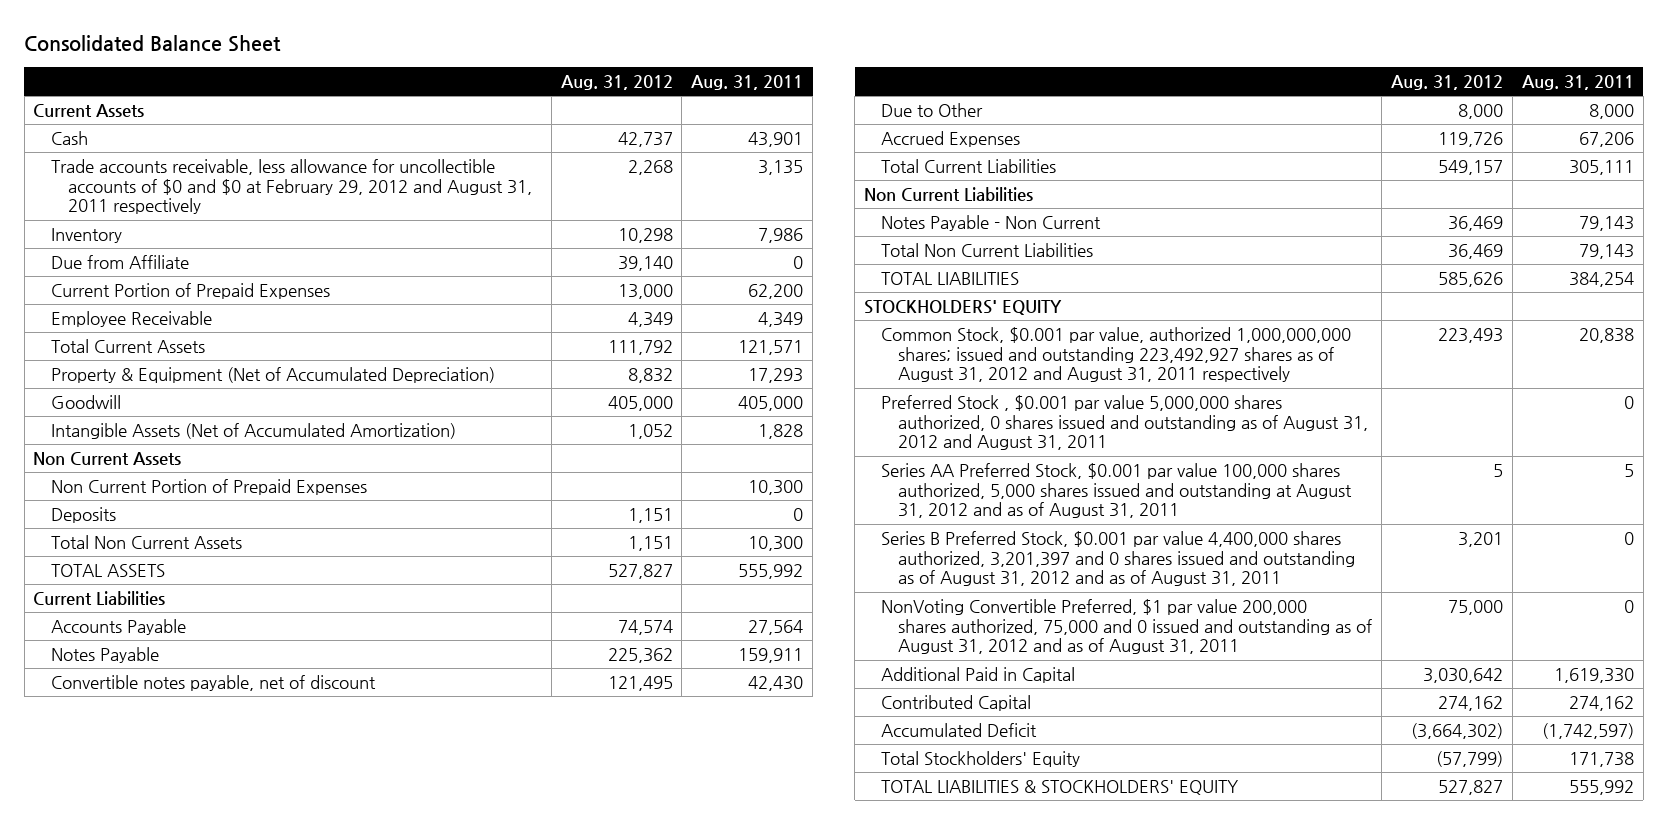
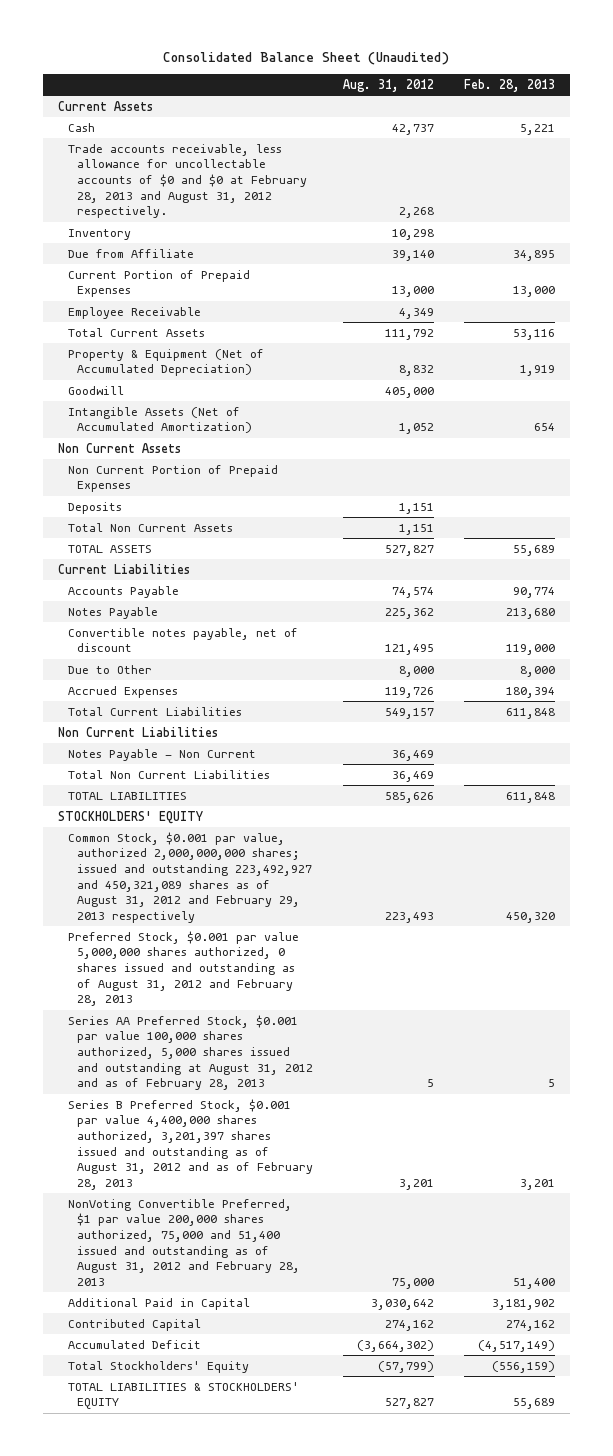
- Consolidated Balance Sheet
+ Consolidated Balance Sheet (Unaudited)
- | Aug. 31, 2012 | Aug. 31, 2011
+ | Aug. 31, 2012 | Feb. 28, 2013
- Trade accounts receivable, less allowance for uncollectible accounts of $0 and $0 at February 29, 2012 and August 31, 2011 respectively | 2,268 | 3,135
+ Trade accounts receivable, less allowance for uncollectable accounts of $0 and $0 at February 28, 2013 and August 31, 2012 respectively. | 2,268 |
- Common Stock, $0.001 par value, authorized 1,000,000,000 shares; issued and outstanding 223,492,927 shares as of August 31, 2012 and August 31, 2011 respectively | 223,493 | 20,838
- Preferred Stock , $0.001 par value 5,000,000 shares authorized, 0 shares issued and outstanding as of August 31, 2012 and August 31, 2011 | | 0
- Series AA Preferred Stock, $0.001 par value 100,000 shares authorized, 5,000 shares issued and outstanding at August 31, 2012 and as of August 31, 2011 | 5 | 5
- Series B Preferred Stock, $0.001 par value 4,400,000 shares authorized, 3,201,397 and 0 shares issued and outstanding as of August 31, 2012 and as of August 31, 2011 | 3,201 | 0
- NonVoting Convertible Preferred, $1 par value 200,000 shares authorized, 75,000 and 0 issued and outstanding as of August 31, 2012 and as of August 31, 2011 | 75,000 | 0
+ Common Stock, $0.001 par value, authorized 2,000,000,000 shares; issued and outstanding 223,492,927 and 450,321,089 shares as of August 31, 2012 and February 29, 2013 respectively | 223,493 | 450,320
+ Preferred Stock, $0.001 par value 5,000,000 shares authorized, 0 shares issued and outstanding as of August 31, 2012 and February 28, 2013
+ Series AA Preferred Stock, $0.001 par value 100,000 shares authorized, 5,000 shares issued and outstanding at August 31, 2012 and as of February 28, 2013 | 5 | 5
+ Series B Preferred Stock, $0.001 par value 4,400,000 shares authorized, 3,201,397 shares issued and outstanding as of August 31, 2012 and as of February 28, 2013 | 3,201 | 3,201
+ NonVoting Convertible Preferred, $1 par value 200,000 shares authorized, 75,000 and 51,400 issued and outstanding as of August 31, 2012 and February 28, 2013 | 75,000 | 51,400

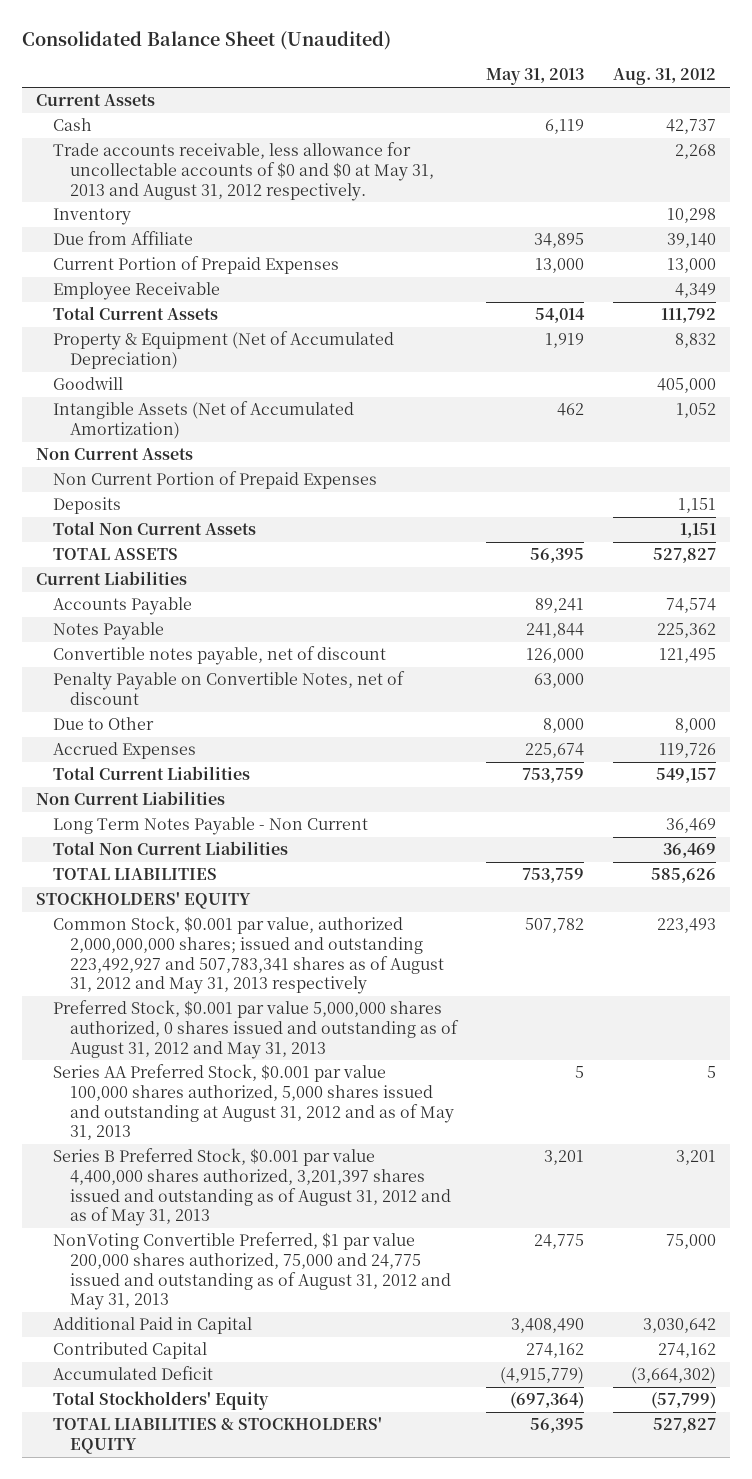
- | Aug. 31, 2012 | Feb. 28, 2013
+ | May 31, 2013 | Aug. 31, 2012
- Trade accounts receivable, less allowance for uncollectable accounts of $0 and $0 at February 28, 2013 and August 31, 2012 respectively. | 2,268 |
+ Trade accounts receivable, less allowance for uncollectable accounts of $0 and $0 at May 31, 2013 and August 31, 2012 respectively. | | 2,268
+ Penalty Payable on Convertible Notes, net of discount | 63,000 |
- Notes Payable - Non Current | 36,469 |
+ Long Term Notes Payable - Non Current | | 36,469
- Common Stock, $0.001 par value, authorized 2,000,000,000 shares; issued and outstanding 223,492,927 and 450,321,089 shares as of August 31, 2012 and February 29, 2013 respectively | 223,493 | 450,320
- Preferred Stock, $0.001 par value 5,000,000 shares authorized, 0 shares issued and outstanding as of August 31, 2012 and February 28, 2013
- Series AA Preferred Stock, $0.001 par value 100,000 shares authorized, 5,000 shares issued and outstanding at August 31, 2012 and as of February 28, 2013 | 5 | 5
- Series B Preferred Stock, $0.001 par value 4,400,000 shares authorized, 3,201,397 shares issued and outstanding as of August 31, 2012 and as of February 28, 2013 | 3,201 | 3,201
- NonVoting Convertible Preferred, $1 par value 200,000 shares authorized, 75,000 and 51,400 issued and outstanding as of August 31, 2012 and February 28, 2013 | 75,000 | 51,400
+ Common Stock, $0.001 par value, authorized 2,000,000,000 shares; issued and outstanding 223,492,927 and 507,783,341 shares as of August 31, 2012 and May 31, 2013 respectively | 507,782 | 223,493
+ Preferred Stock, $0.001 par value 5,000,000 shares authorized, 0 shares issued and outstanding as of August 31, 2012 and May 31, 2013
+ Series AA Preferred Stock, $0.001 par value 100,000 shares authorized, 5,000 shares issued and outstanding at August 31, 2012 and as of May 31, 2013 | 5 | 5
+ Series B Preferred Stock, $0.001 par value 4,400,000 shares authorized, 3,201,397 shares issued and outstanding as of August 31, 2012 and as of May 31, 2013 | 3,201 | 3,201
+ NonVoting Convertible Preferred, $1 par value 200,000 shares authorized, 75,000 and 24,775 issued and outstanding as of August 31, 2012 and May 31, 2013 | 24,775 | 75,000

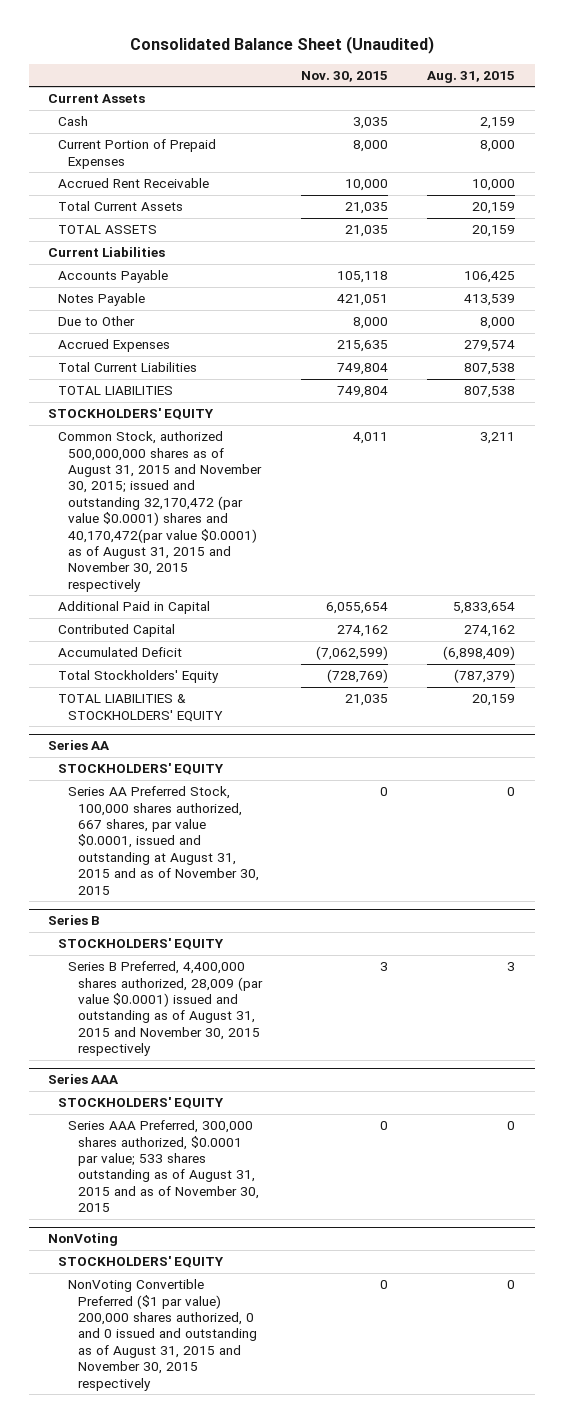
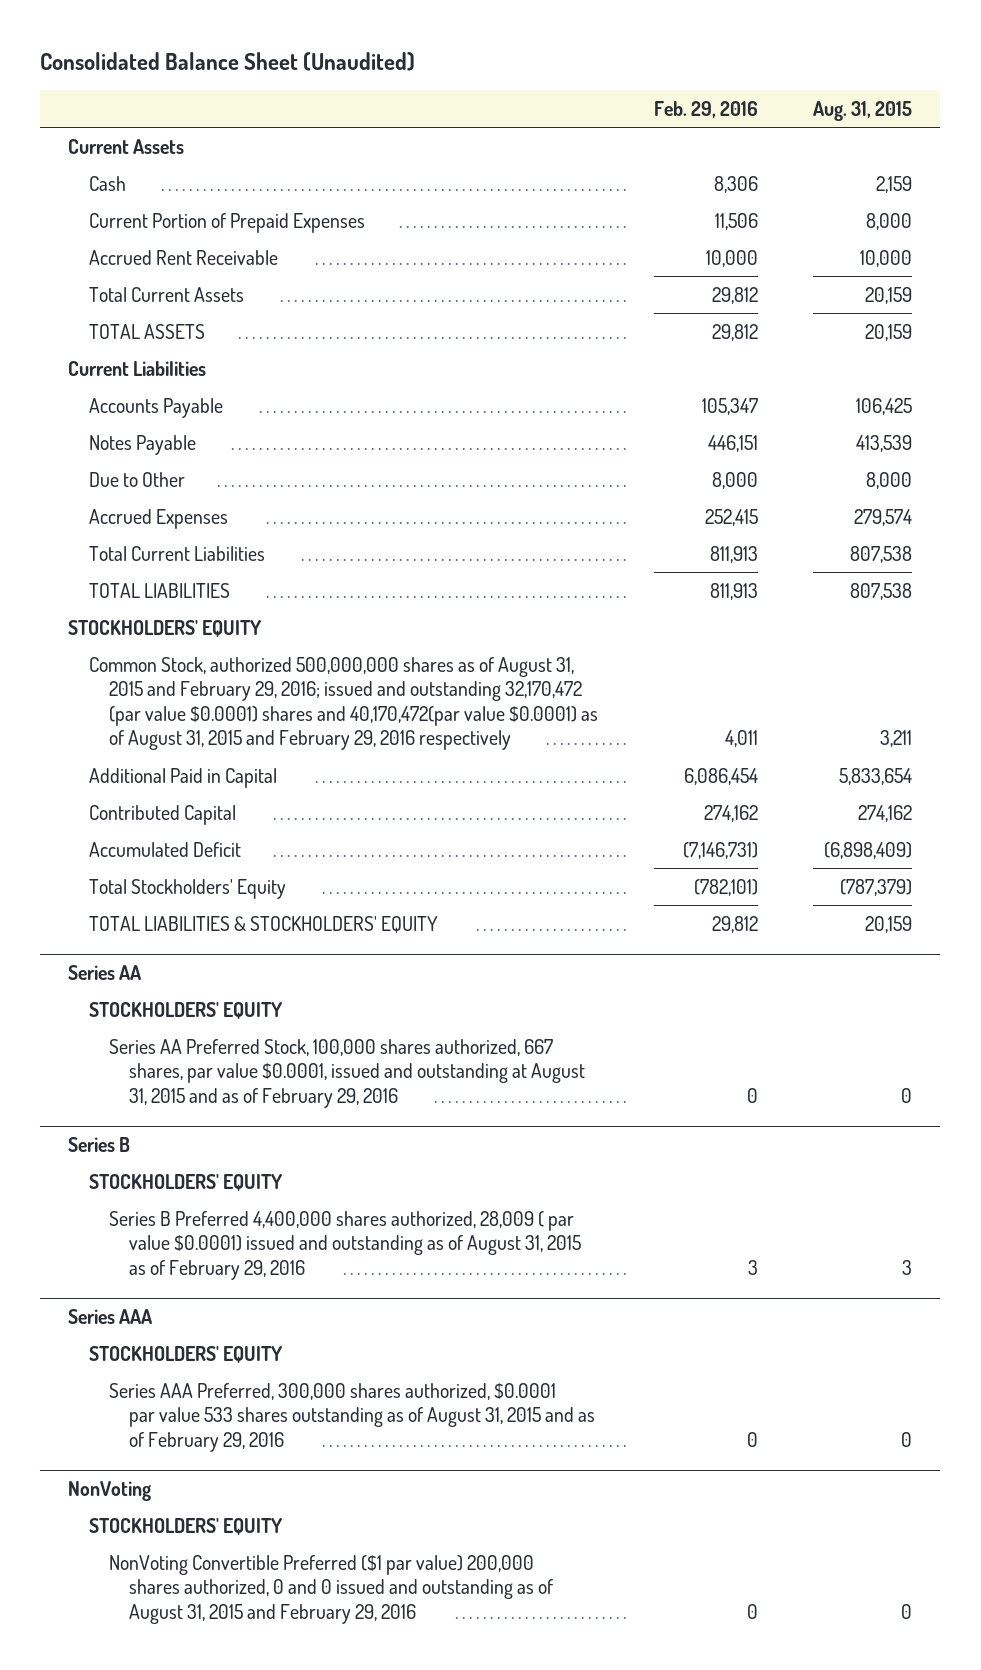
- | Nov. 30, 2015 | Aug. 31, 2015
+ | Feb. 29, 2016 | Aug. 31, 2015
- Common Stock, authorized 500,000,000 shares as of August 31, 2015 and November 30, 2015; issued and outstanding 32,170,472 (par value $0.0001) shares and 40,170,472(par value $0.0001) as of August 31, 2015 and November 30, 2015 respectively | 4,011 | 3,211
+ Common Stock, authorized 500,000,000 shares as of August 31, 2015 and February 29, 2016; issued and outstanding 32,170,472 (par value $0.0001) shares and 40,170,472(par value $0.0001) as of August 31, 2015 and February 29, 2016 respectively | 4,011 | 3,211
@ Series AA
- Series AA Preferred Stock, 100,000 shares authorized, 667 shares, par value $0.0001, issued and outstanding at August 31, 2015 and as of November 30, 2015 | 0 | 0
+ Series AA Preferred Stock, 100,000 shares authorized, 667 shares, par value $0.0001, issued and outstanding at August 31, 2015 and as of February 29, 2016 | 0 | 0
@ Series B
- Series B Preferred, 4,400,000 shares authorized, 28,009 (par value $0.0001) issued and outstanding as of August 31, 2015 and November 30, 2015 respectively | 3 | 3
+ Series B Preferred 4,400,000 shares authorized, 28,009 ( par value $0.0001) issued and outstanding as of August 31, 2015 as of February 29, 2016 | 3 | 3
@ Series AAA
- Series AAA Preferred, 300,000 shares authorized, $0.0001 par value; 533 shares outstanding as of August 31, 2015 and as of November 30, 2015 | 0 | 0
+ Series AAA Preferred, 300,000 shares authorized, $0.0001 par value 533 shares outstanding as of August 31, 2015 and as of February 29, 2016 | 0 | 0
@ NonVoting
- NonVoting Convertible Preferred ($1 par value) 200,000 shares authorized, 0 and 0 issued and outstanding as of August 31, 2015 and November 30, 2015 respectively | 0 | 0
+ NonVoting Convertible Preferred ($1 par value) 200,000 shares authorized, 0 and 0 issued and outstanding as of August 31, 2015 and February 29, 2016 | 0 | 0

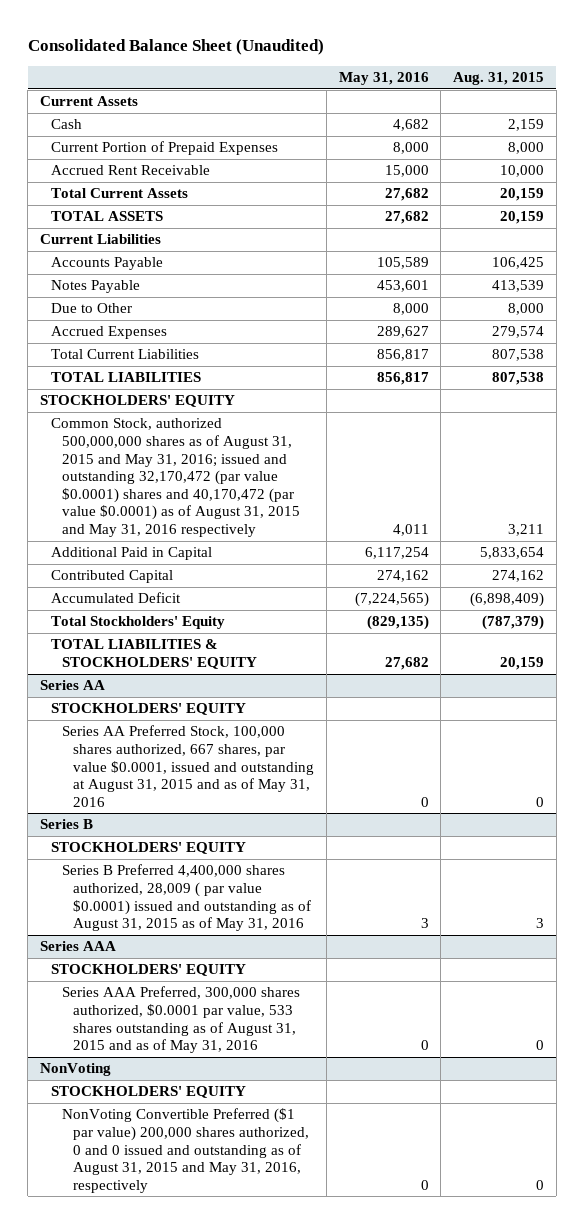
- | Feb. 29, 2016 | Aug. 31, 2015
+ | May 31, 2016 | Aug. 31, 2015
- Common Stock, authorized 500,000,000 shares as of August 31, 2015 and February 29, 2016; issued and outstanding 32,170,472 (par value $0.0001) shares and 40,170,472(par value $0.0001) as of August 31, 2015 and February 29, 2016 respectively | 4,011 | 3,211
+ Common Stock, authorized 500,000,000 shares as of August 31, 2015 and May 31, 2016; issued and outstanding 32,170,472 (par value $0.0001) shares and 40,170,472 (par value $0.0001) as of August 31, 2015 and May 31, 2016 respectively | 4,011 | 3,211
@ Series AA
- Series AA Preferred Stock, 100,000 shares authorized, 667 shares, par value $0.0001, issued and outstanding at August 31, 2015 and as of February 29, 2016 | 0 | 0
+ Series AA Preferred Stock, 100,000 shares authorized, 667 shares, par value $0.0001, issued and outstanding at August 31, 2015 and as of May 31, 2016 | 0 | 0
@ Series B
- Series B Preferred 4,400,000 shares authorized, 28,009 ( par value $0.0001) issued and outstanding as of August 31, 2015 as of February 29, 2016 | 3 | 3
+ Series B Preferred 4,400,000 shares authorized, 28,009 ( par value $0.0001) issued and outstanding as of August 31, 2015 as of May 31, 2016 | 3 | 3
@ Series AAA
- Series AAA Preferred, 300,000 shares authorized, $0.0001 par value 533 shares outstanding as of August 31, 2015 and as of February 29, 2016 | 0 | 0
+ Series AAA Preferred, 300,000 shares authorized, $0.0001 par value, 533 shares outstanding as of August 31, 2015 and as of May 31, 2016 | 0 | 0
@ NonVoting
- NonVoting Convertible Preferred ($1 par value) 200,000 shares authorized, 0 and 0 issued and outstanding as of August 31, 2015 and February 29, 2016 | 0 | 0
+ NonVoting Convertible Preferred ($1 par value) 200,000 shares authorized, 0 and 0 issued and outstanding as of August 31, 2015 and May 31, 2016, respectively | 0 | 0

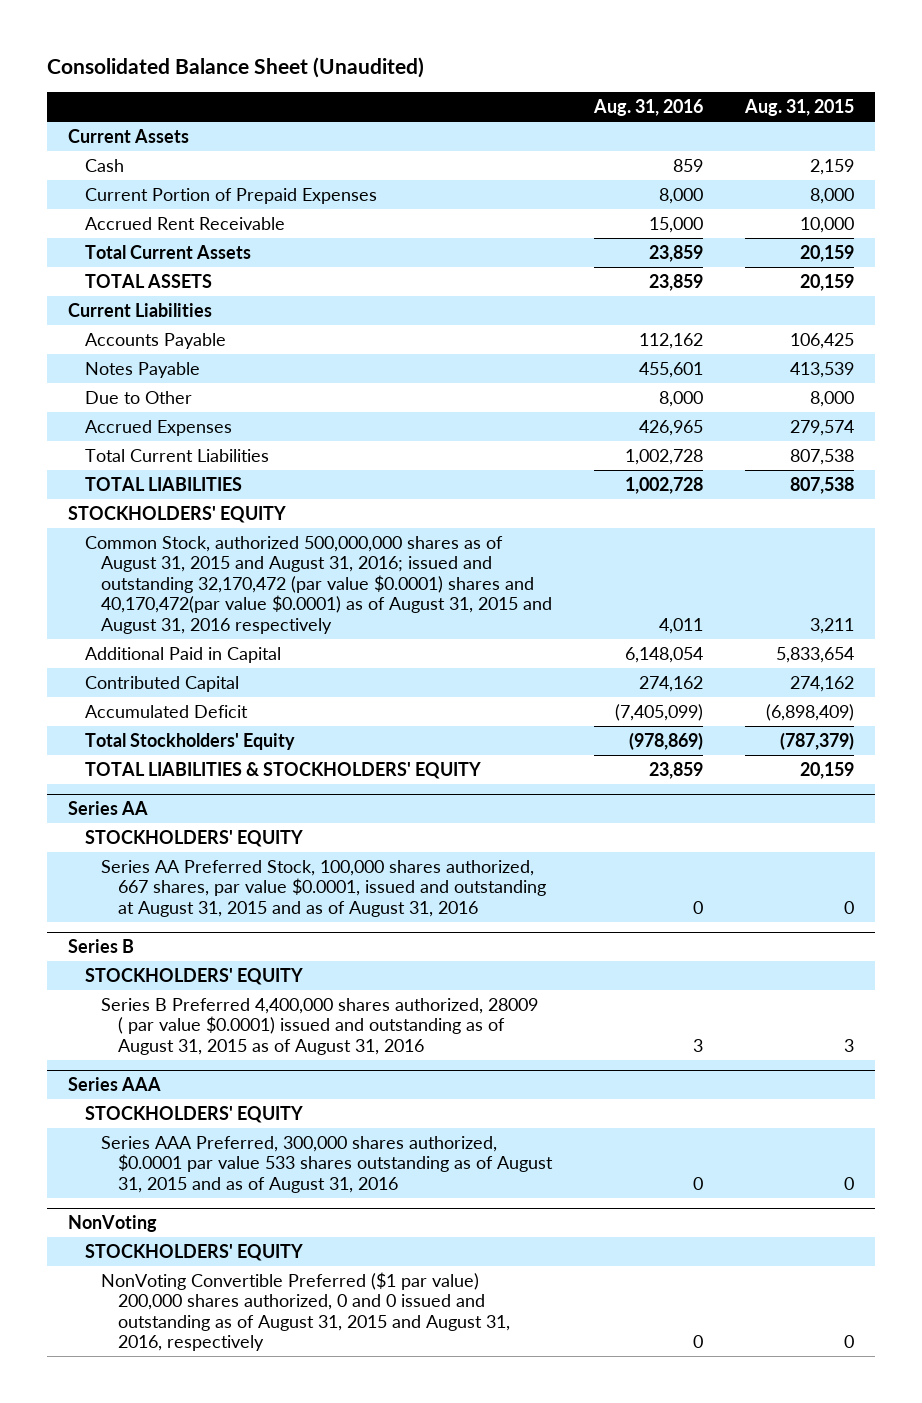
- | May 31, 2016 | Aug. 31, 2015
+ | Aug. 31, 2016 | Aug. 31, 2015
- Common Stock, authorized 500,000,000 shares as of August 31, 2015 and May 31, 2016; issued and outstanding 32,170,472 (par value $0.0001) shares and 40,170,472 (par value $0.0001) as of August 31, 2015 and May 31, 2016 respectively | 4,011 | 3,211
+ Common Stock, authorized 500,000,000 shares as of August 31, 2015 and August 31, 2016; issued and outstanding 32,170,472 (par value $0.0001) shares and 40,170,472(par value $0.0001) as of August 31, 2015 and August 31, 2016 respectively | 4,011 | 3,211
@ Series AA
- Series AA Preferred Stock, 100,000 shares authorized, 667 shares, par value $0.0001, issued and outstanding at August 31, 2015 and as of May 31, 2016 | 0 | 0
+ Series AA Preferred Stock, 100,000 shares authorized, 667 shares, par value $0.0001, issued and outstanding at August 31, 2015 and as of August 31, 2016 | 0 | 0
@ Series B
- Series B Preferred 4,400,000 shares authorized, 28,009 ( par value $0.0001) issued and outstanding as of August 31, 2015 as of May 31, 2016 | 3 | 3
+ Series B Preferred 4,400,000 shares authorized, 28009 ( par value $0.0001) issued and outstanding as of August 31, 2015 as of August 31, 2016 | 3 | 3
@ Series AAA
- Series AAA Preferred, 300,000 shares authorized, $0.0001 par value, 533 shares outstanding as of August 31, 2015 and as of May 31, 2016 | 0 | 0
+ Series AAA Preferred, 300,000 shares authorized, $0.0001 par value 533 shares outstanding as of August 31, 2015 and as of August 31, 2016 | 0 | 0
@ NonVoting
- NonVoting Convertible Preferred ($1 par value) 200,000 shares authorized, 0 and 0 issued and outstanding as of August 31, 2015 and May 31, 2016, respectively | 0 | 0
+ NonVoting Convertible Preferred ($1 par value) 200,000 shares authorized, 0 and 0 issued and outstanding as of August 31, 2015 and August 31, 2016, respectively | 0 | 0

